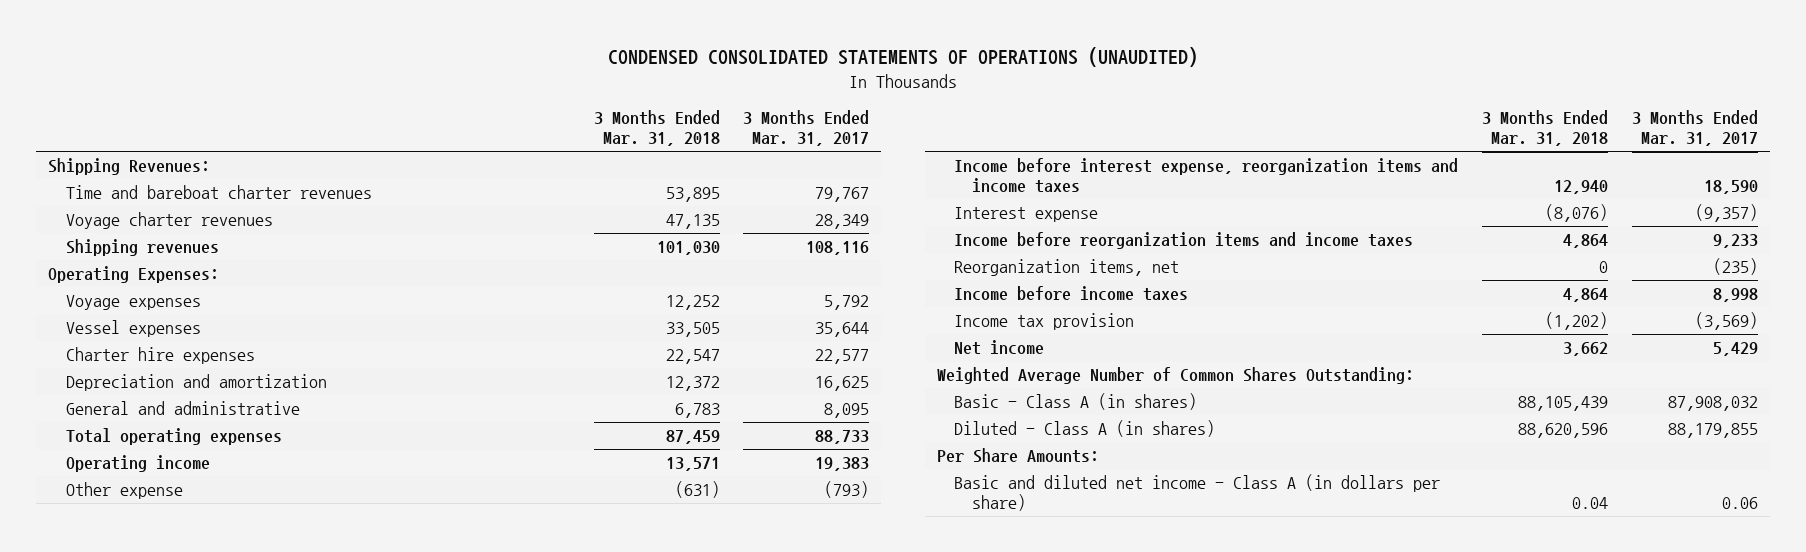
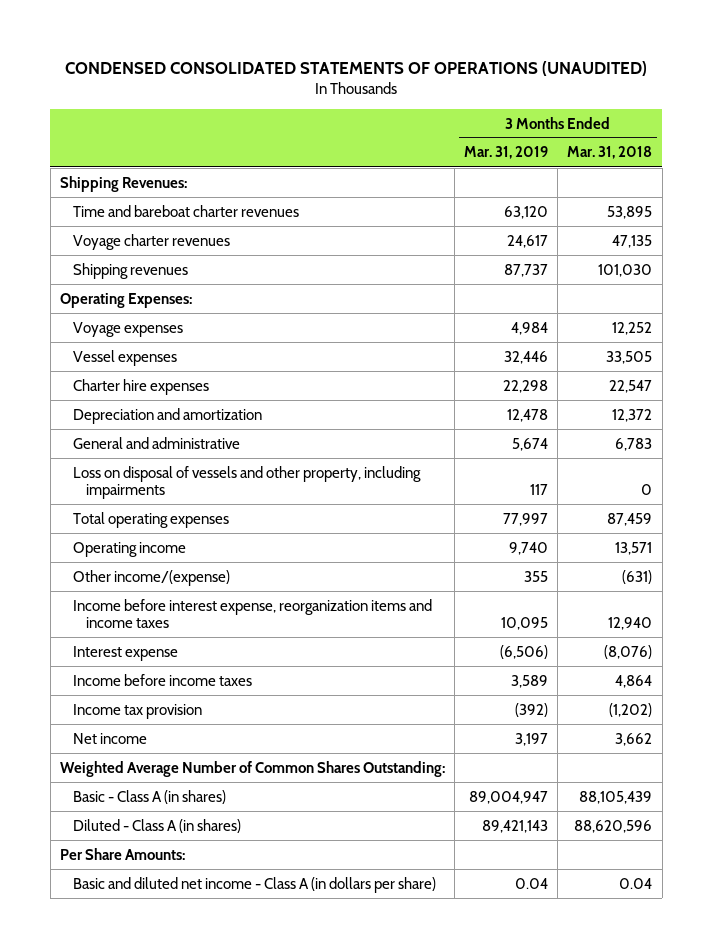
- | 3 Months Ended Mar. 31, 2018 | 3 Months Ended Mar. 31, 2017
+ | 3 Months Ended Mar. 31, 2019 | 3 Months Ended Mar. 31, 2018
+ Loss on disposal of vessels and other property, including impairments | 117 | 0
- Other expense | (631) | (793)
+ Other income/(expense) | 355 | (631)
- Income before reorganization items and income taxes | 4,864 | 9,233
- Reorganization items, net | 0 | (235)

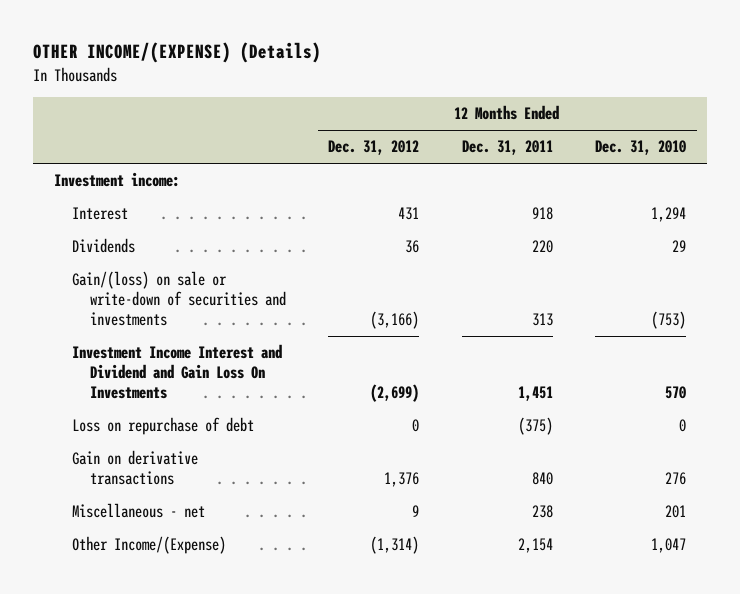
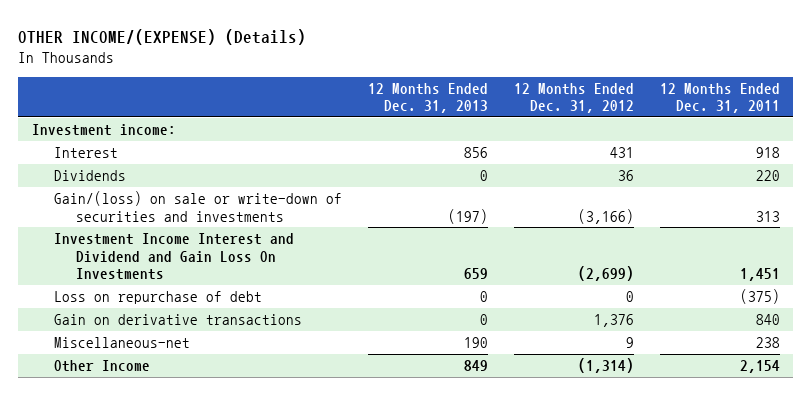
- | 12 Months Ended Dec. 31, 2012 | 12 Months Ended Dec. 31, 2011 | 12 Months Ended Dec. 31, 2010
+ | 12 Months Ended Dec. 31, 2013 | 12 Months Ended Dec. 31, 2012 | 12 Months Ended Dec. 31, 2011
- Miscellaneous - net | 9 | 238 | 201
- Other Income/(Expense) | (1,314) | 2,154 | 1,047
+ Miscellaneous-net | 190 | 9 | 238
+ Other Income | 849 | (1,314) | 2,154

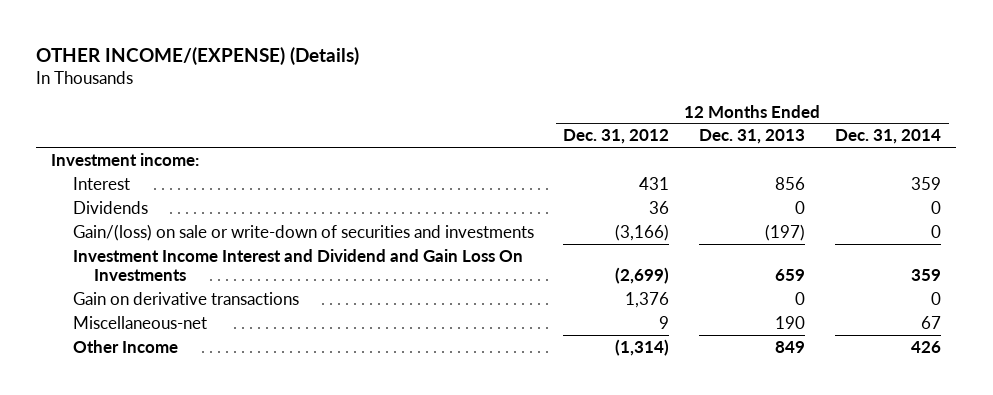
- | 12 Months Ended Dec. 31, 2013 | 12 Months Ended Dec. 31, 2012 | 12 Months Ended Dec. 31, 2011
+ | 12 Months Ended Dec. 31, 2012 | 12 Months Ended Dec. 31, 2013 | 12 Months Ended Dec. 31, 2014
- Loss on repurchase of debt | 0 | 0 | (375)

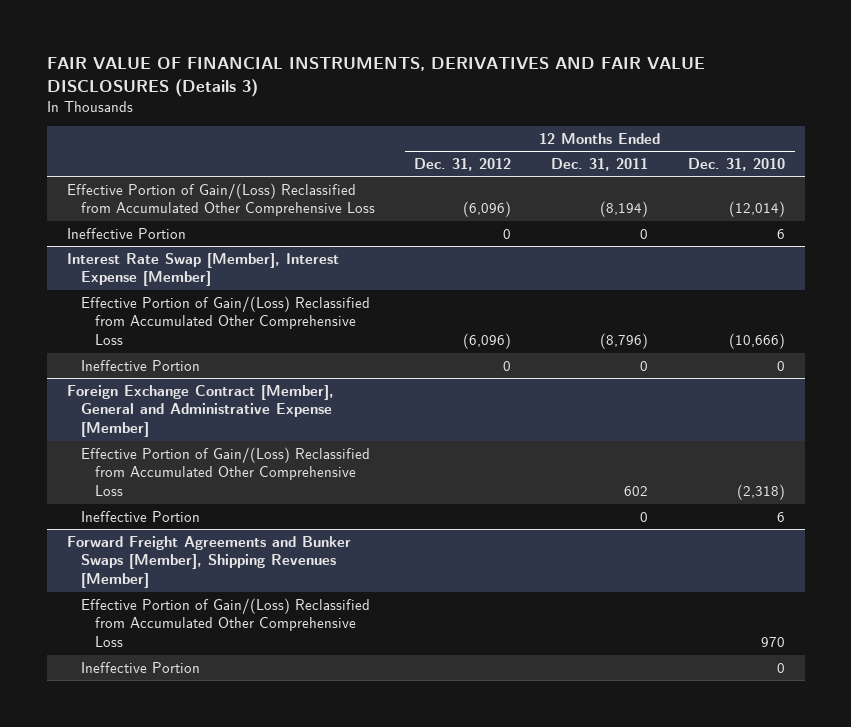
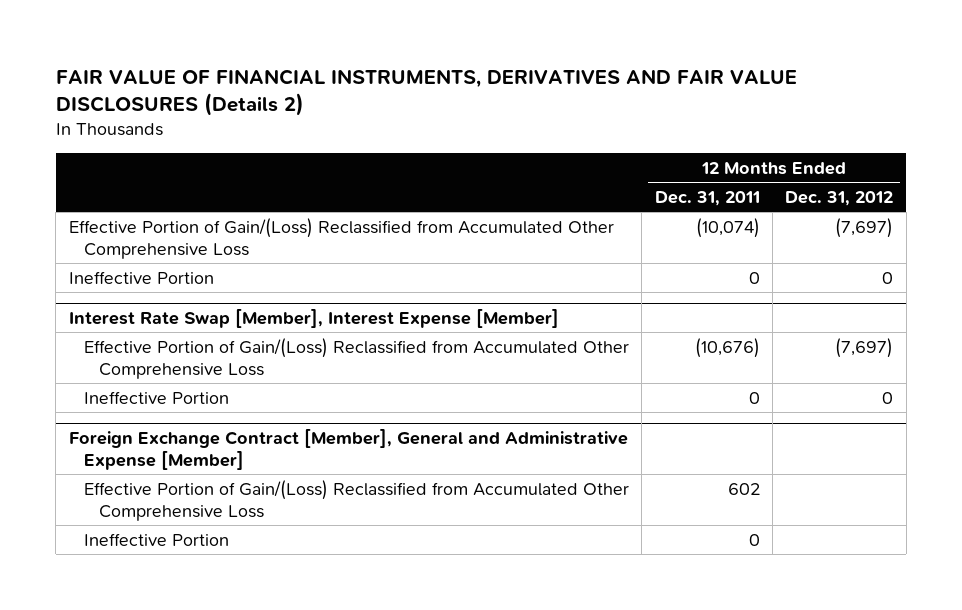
- FAIR VALUE OF FINANCIAL INSTRUMENTS, DERIVATIVES AND FAIR VALUE DISCLOSURES (Details 3)
+ FAIR VALUE OF FINANCIAL INSTRUMENTS, DERIVATIVES AND FAIR VALUE DISCLOSURES (Details 2)
- | 12 Months Ended Dec. 31, 2012 | 12 Months Ended Dec. 31, 2011 | 12 Months Ended Dec. 31, 2010
+ | 12 Months Ended Dec. 31, 2011 | 12 Months Ended Dec. 31, 2012
- Effective Portion of Gain/(Loss) Reclassified from Accumulated Other Comprehensive Loss | (6,096) | (8,194) | (12,014)
+ Effective Portion of Gain/(Loss) Reclassified from Accumulated Other Comprehensive Loss | (10,074) | (7,697)
@ Interest Rate Swap [Member], Interest Expense [Member]
- Effective Portion of Gain/(Loss) Reclassified from Accumulated Other Comprehensive Loss | (6,096) | (8,796) | (10,666)
+ Effective Portion of Gain/(Loss) Reclassified from Accumulated Other Comprehensive Loss | (10,676) | (7,697)
- Forward Freight Agreements and Bunker Swaps [Member], Shipping Revenues [Member]
- Effective Portion of Gain/(Loss) Reclassified from Accumulated Other Comprehensive Loss | | | 970
- Ineffective Portion | | | 0

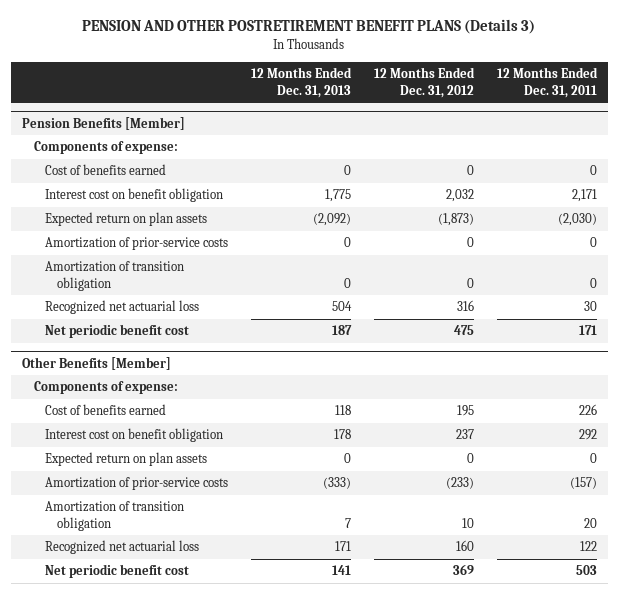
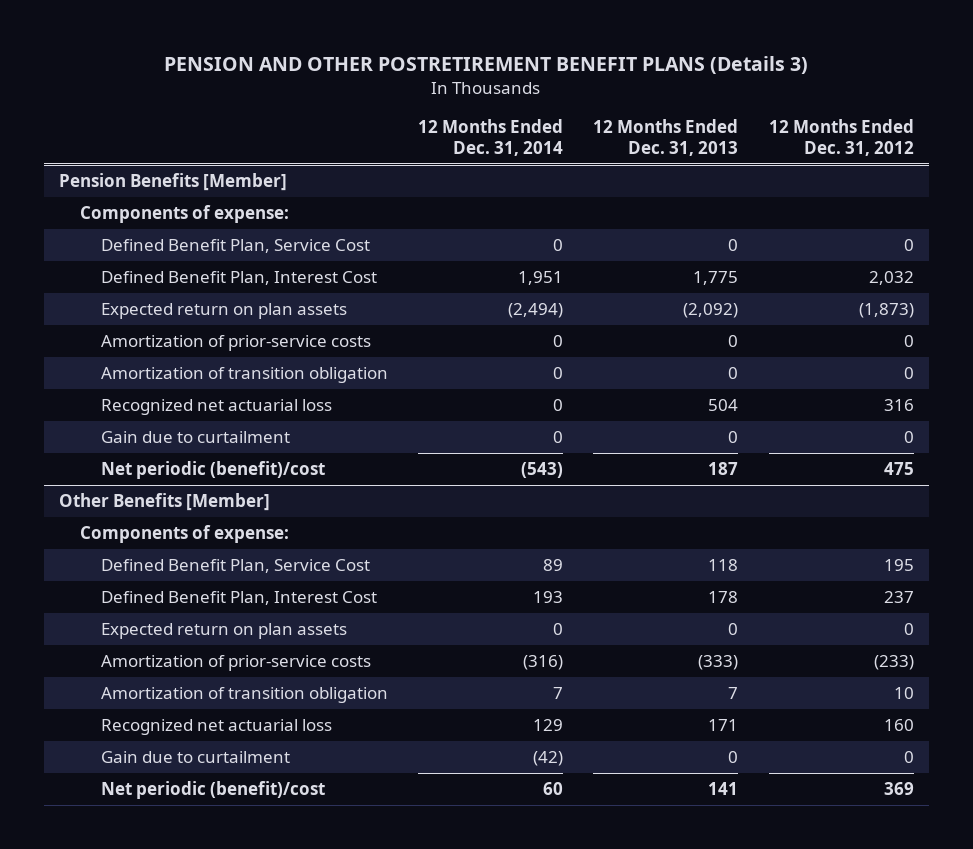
- | 12 Months Ended Dec. 31, 2013 | 12 Months Ended Dec. 31, 2012 | 12 Months Ended Dec. 31, 2011
+ | 12 Months Ended Dec. 31, 2014 | 12 Months Ended Dec. 31, 2013 | 12 Months Ended Dec. 31, 2012
@ Pension Benefits [Member]
- Cost of benefits earned | 0 | 0 | 0
- Interest cost on benefit obligation | 1,775 | 2,032 | 2,171
+ Defined Benefit Plan, Service Cost | 0 | 0 | 0
+ Defined Benefit Plan, Interest Cost | 1,951 | 1,775 | 2,032
- Net periodic benefit cost | 187 | 475 | 171
+ Gain due to curtailment | 0 | 0 | 0
+ Net periodic (benefit)/cost | (543) | 187 | 475
@ Other Benefits [Member]
- Cost of benefits earned | 118 | 195 | 226
- Interest cost on benefit obligation | 178 | 237 | 292
+ Defined Benefit Plan, Service Cost | 89 | 118 | 195
+ Defined Benefit Plan, Interest Cost | 193 | 178 | 237
- Net periodic benefit cost | 141 | 369 | 503
+ Gain due to curtailment | (42) | 0 | 0
+ Net periodic (benefit)/cost | 60 | 141 | 369

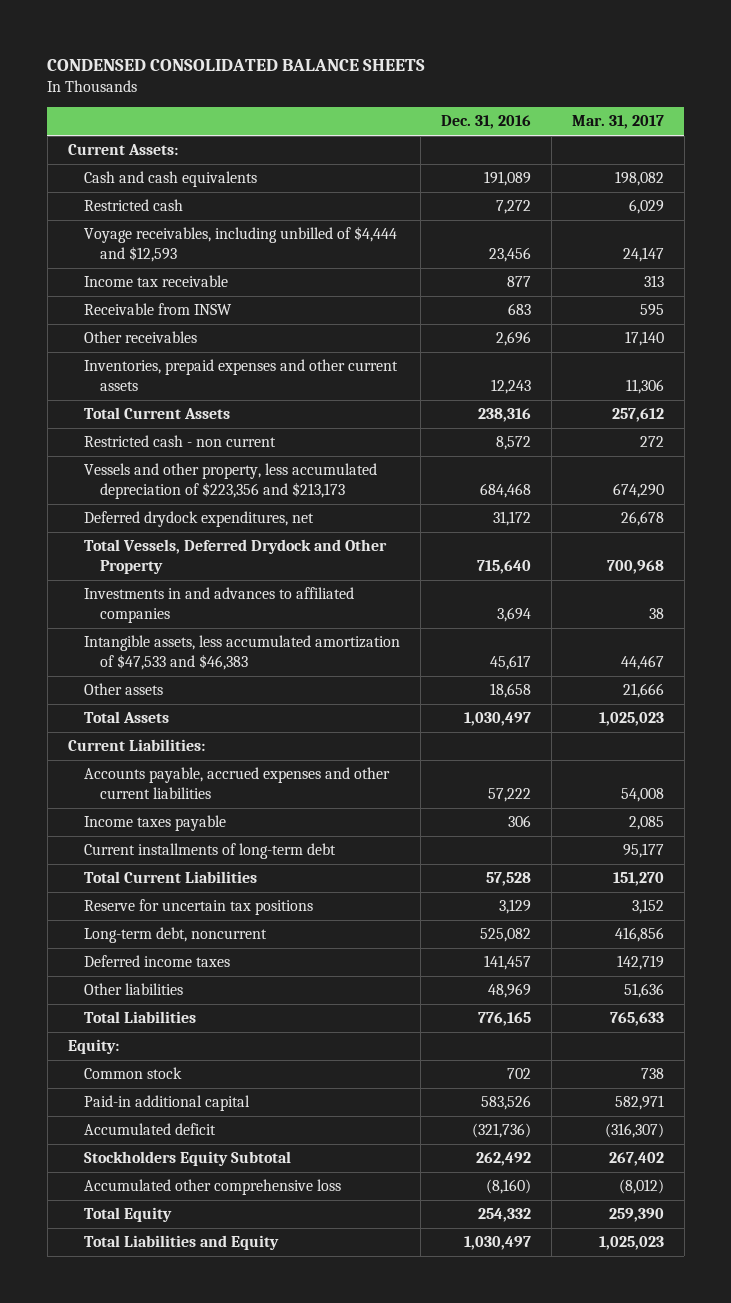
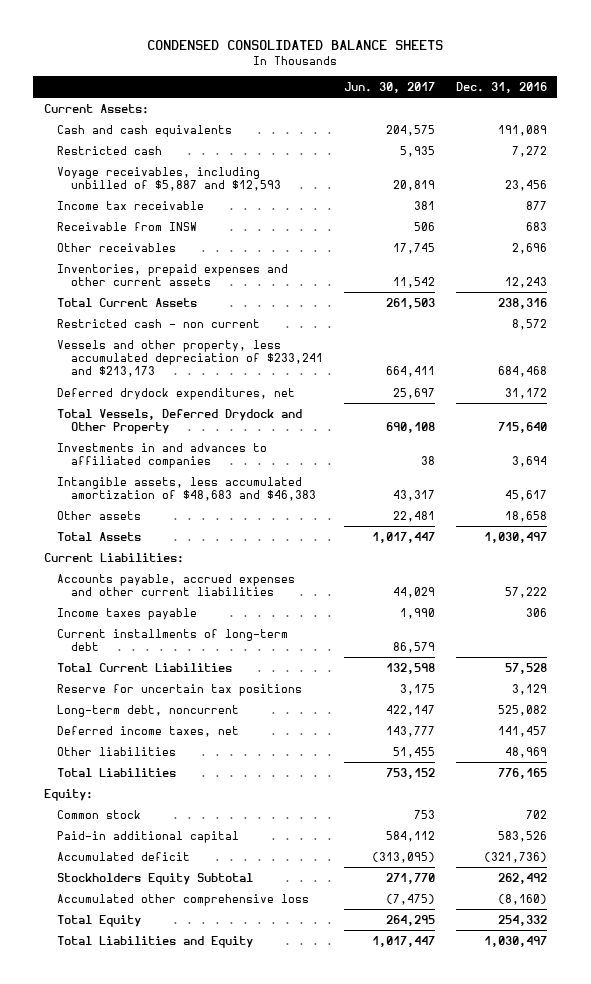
- | Dec. 31, 2016 | Mar. 31, 2017
+ | Jun. 30, 2017 | Dec. 31, 2016
- Voyage receivables, including unbilled of $4,444 and $12,593 | 23,456 | 24,147
+ Voyage receivables, including unbilled of $5,887 and $12,593 | 20,819 | 23,456
- Vessels and other property, less accumulated depreciation of $223,356 and $213,173 | 684,468 | 674,290
+ Vessels and other property, less accumulated depreciation of $233,241 and $213,173 | 664,411 | 684,468
- Intangible assets, less accumulated amortization of $47,533 and $46,383 | 45,617 | 44,467
+ Intangible assets, less accumulated amortization of $48,683 and $46,383 | 43,317 | 45,617
- Deferred income taxes | 141,457 | 142,719
+ Deferred income taxes, net | 143,777 | 141,457

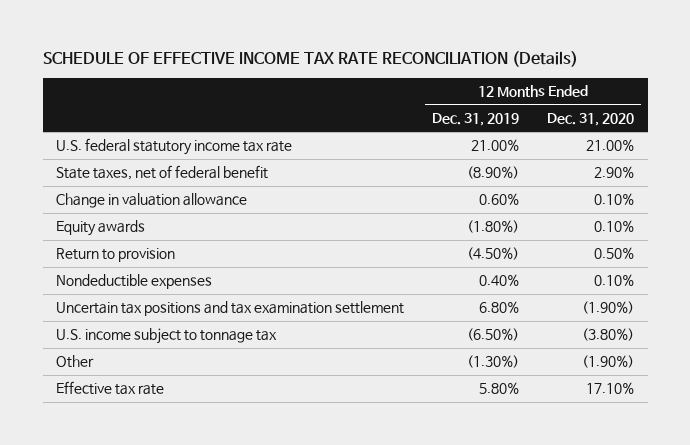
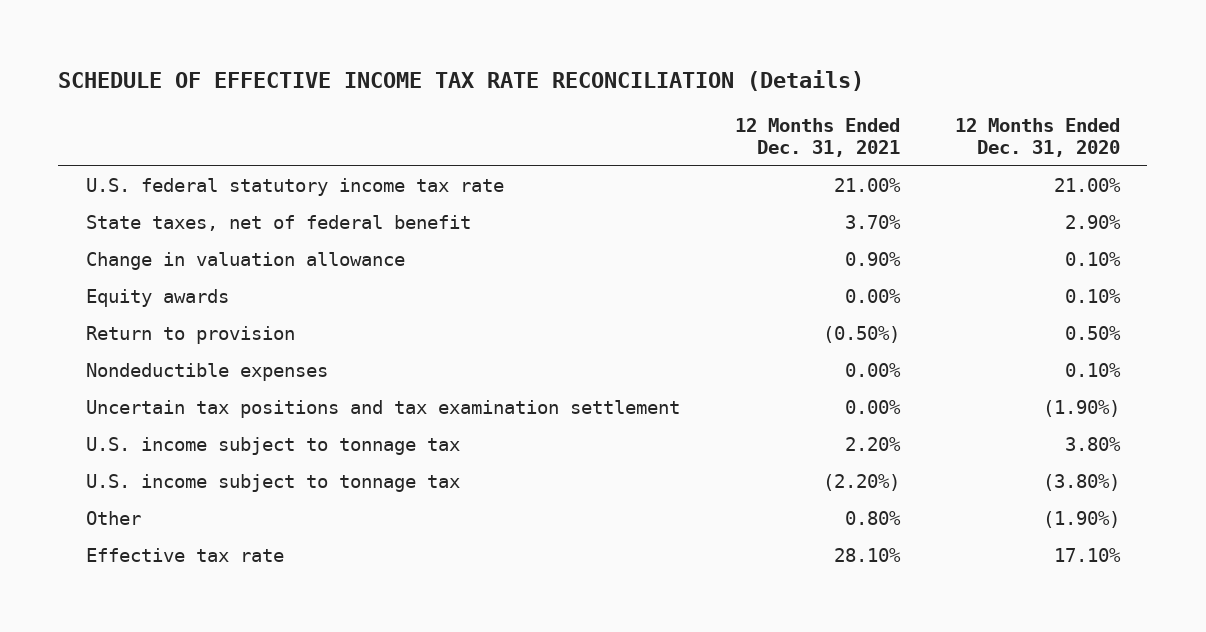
- | 12 Months Ended Dec. 31, 2019 | 12 Months Ended Dec. 31, 2020
+ | 12 Months Ended Dec. 31, 2021 | 12 Months Ended Dec. 31, 2020
+ U.S. income subject to tonnage tax | 2.20% | 3.80%

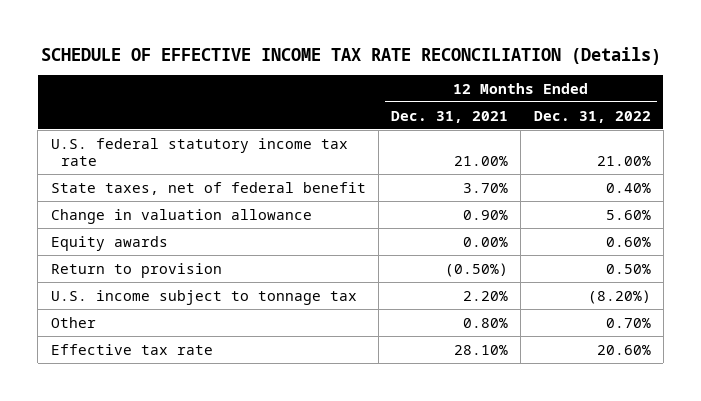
- | 12 Months Ended Dec. 31, 2021 | 12 Months Ended Dec. 31, 2020
+ | 12 Months Ended Dec. 31, 2021 | 12 Months Ended Dec. 31, 2022
- Nondeductible expenses | 0.00% | 0.10%
- Uncertain tax positions and tax examination settlement | 0.00% | (1.90%)
- U.S. income subject to tonnage tax | (2.20%) | (3.80%)

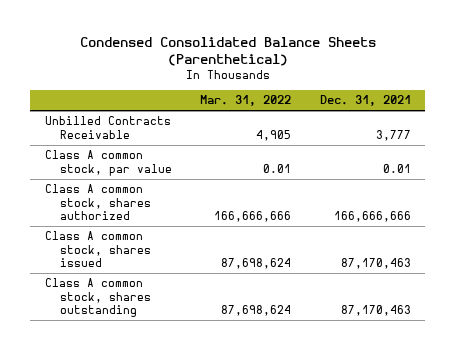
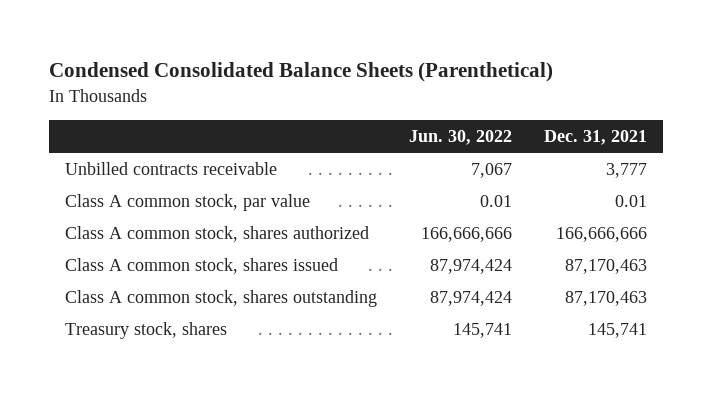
- | Mar. 31, 2022 | Dec. 31, 2021
+ | Jun. 30, 2022 | Dec. 31, 2021
- Unbilled Contracts Receivable | 4,905 | 3,777
+ Unbilled contracts receivable | 7,067 | 3,777
+ Treasury stock, shares | 145,741 | 145,741

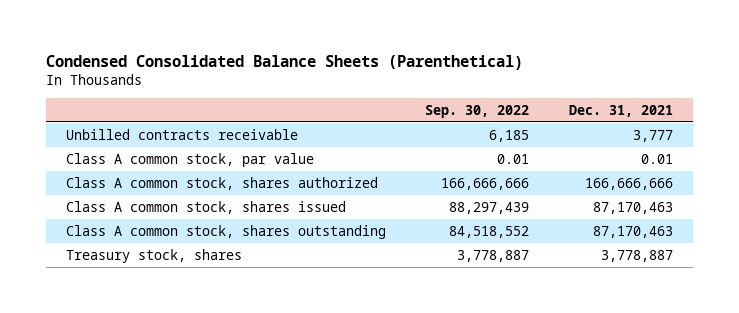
- | Jun. 30, 2022 | Dec. 31, 2021
+ | Sep. 30, 2022 | Dec. 31, 2021
- Treasury stock, shares | 145,741 | 145,741
+ Treasury stock, shares | 3,778,887 | 3,778,887

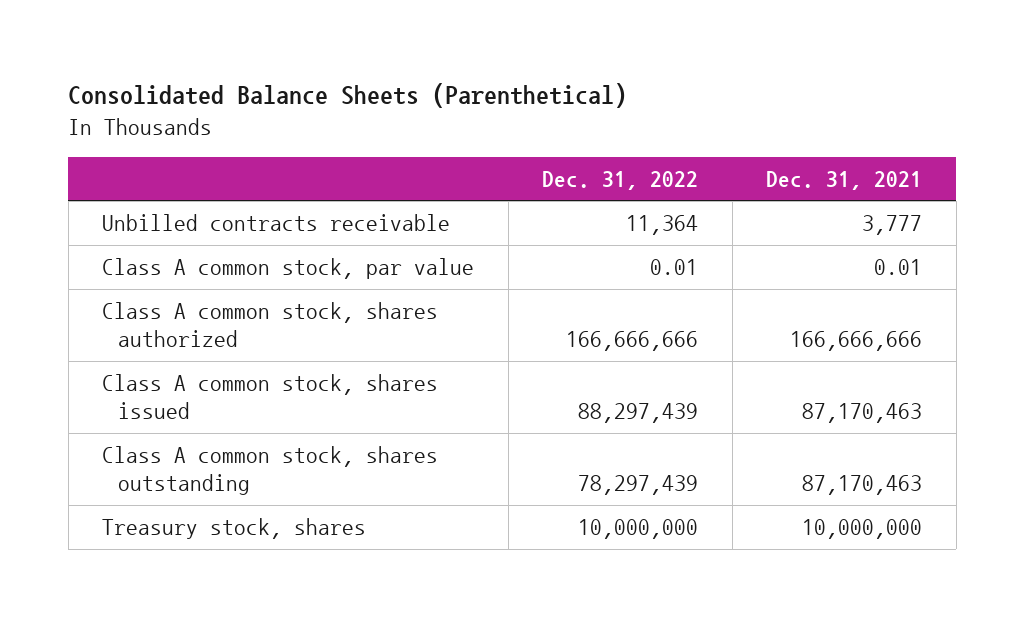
- Condensed Consolidated Balance Sheets (Parenthetical)
+ Consolidated Balance Sheets (Parenthetical)
- | Sep. 30, 2022 | Dec. 31, 2021
+ | Dec. 31, 2022 | Dec. 31, 2021
- Treasury stock, shares | 3,778,887 | 3,778,887
+ Treasury stock, shares | 10,000,000 | 10,000,000

